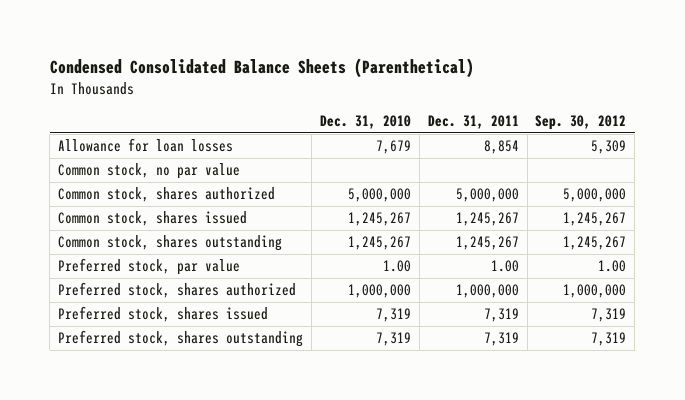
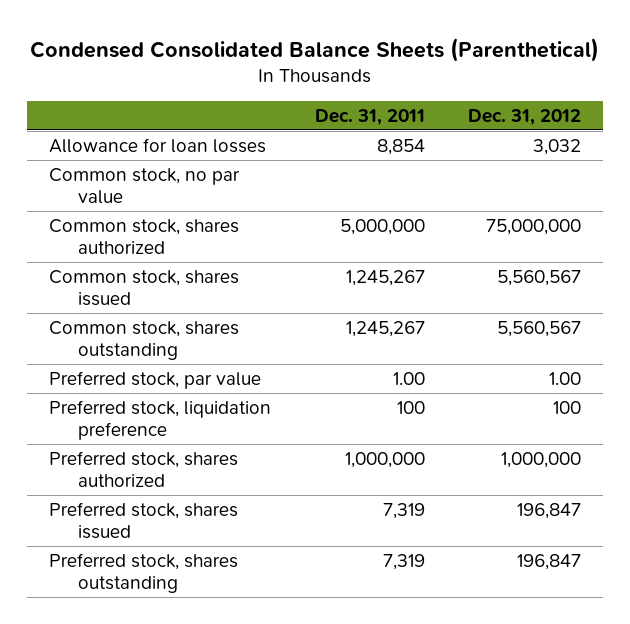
- | Dec. 31, 2010 | Dec. 31, 2011 | Sep. 30, 2012
+ | Dec. 31, 2011 | Dec. 31, 2012
+ Preferred stock, liquidation preference | 100 | 100

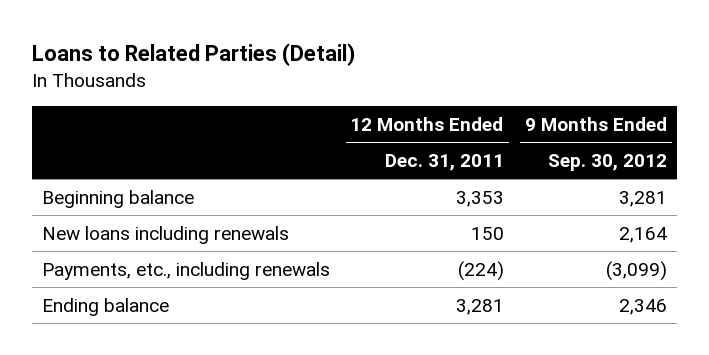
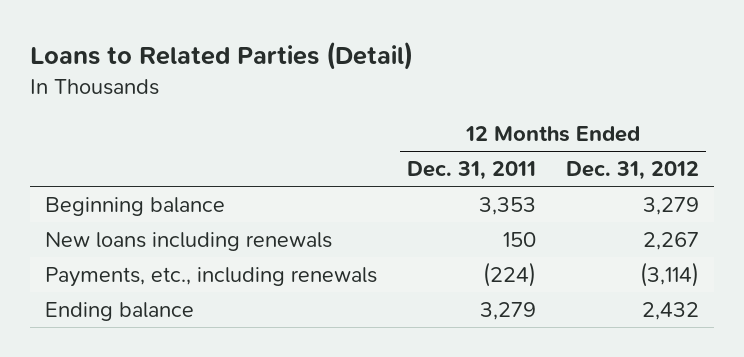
- | 12 Months Ended Dec. 31, 2011 | 9 Months Ended Sep. 30, 2012
+ | 12 Months Ended Dec. 31, 2011 | 12 Months Ended Dec. 31, 2012
- Ending balance | 3,281 | 2,346
+ Ending balance | 3,279 | 2,432

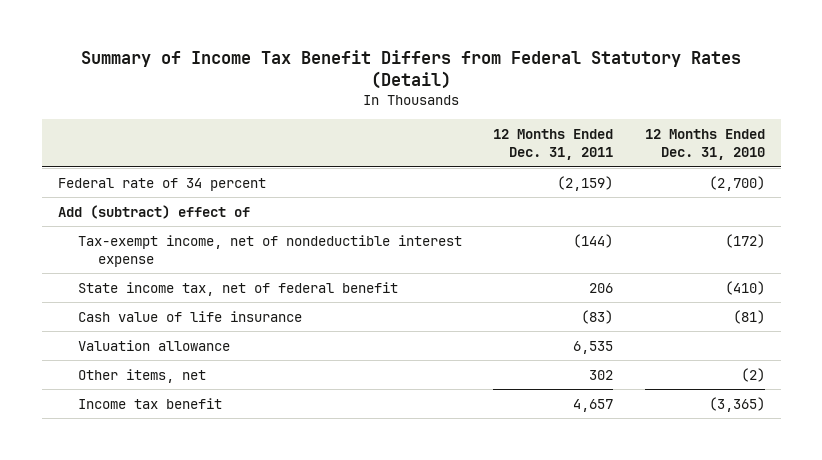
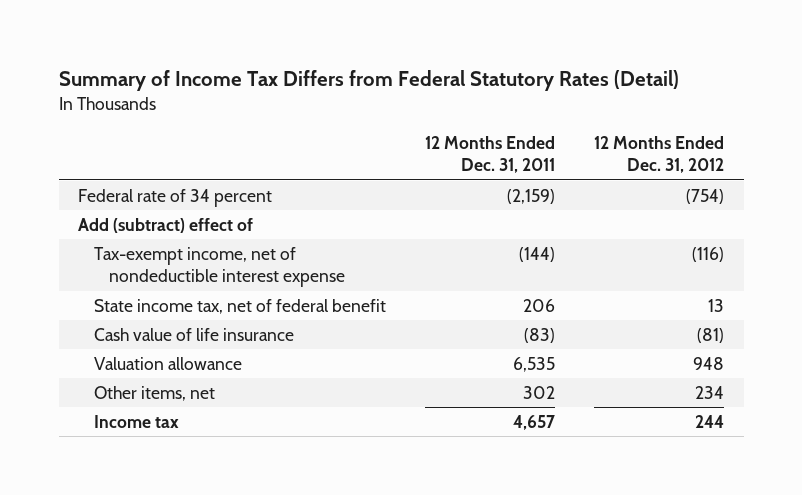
- Summary of Income Tax Benefit Differs from Federal Statutory Rates (Detail)
+ Summary of Income Tax Differs from Federal Statutory Rates (Detail)
- | 12 Months Ended Dec. 31, 2011 | 12 Months Ended Dec. 31, 2010
+ | 12 Months Ended Dec. 31, 2011 | 12 Months Ended Dec. 31, 2012
- Income tax benefit | 4,657 | (3,365)
+ Income tax | 4,657 | 244

